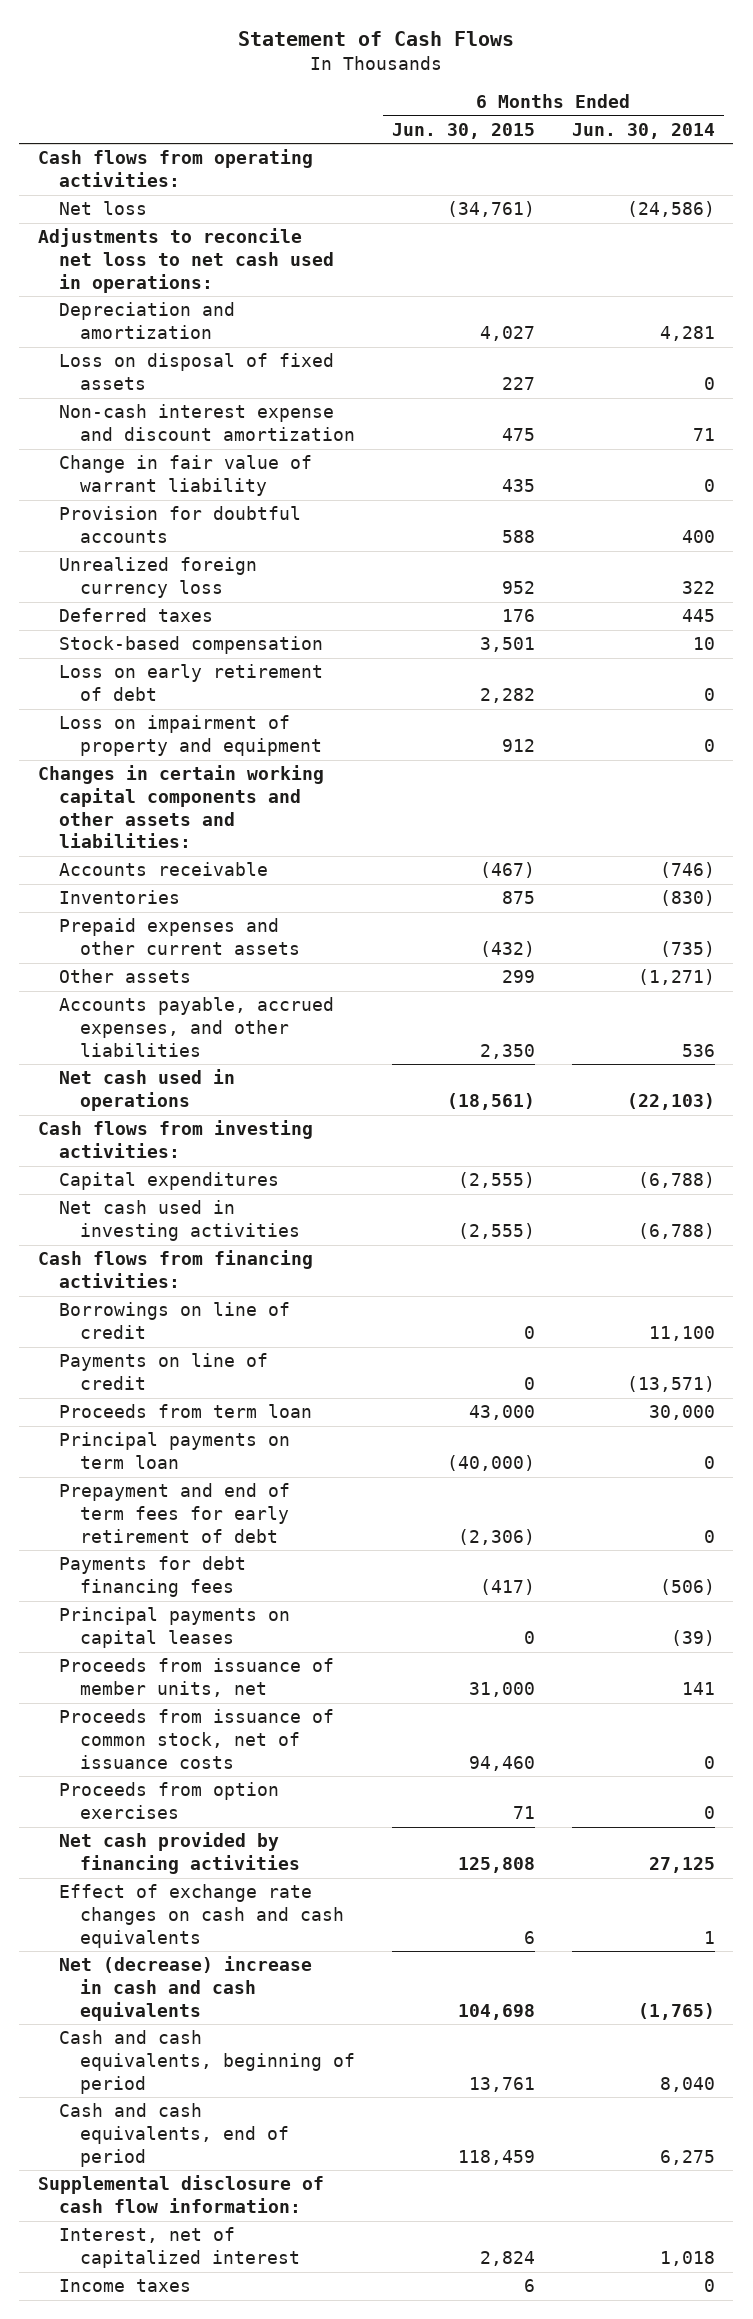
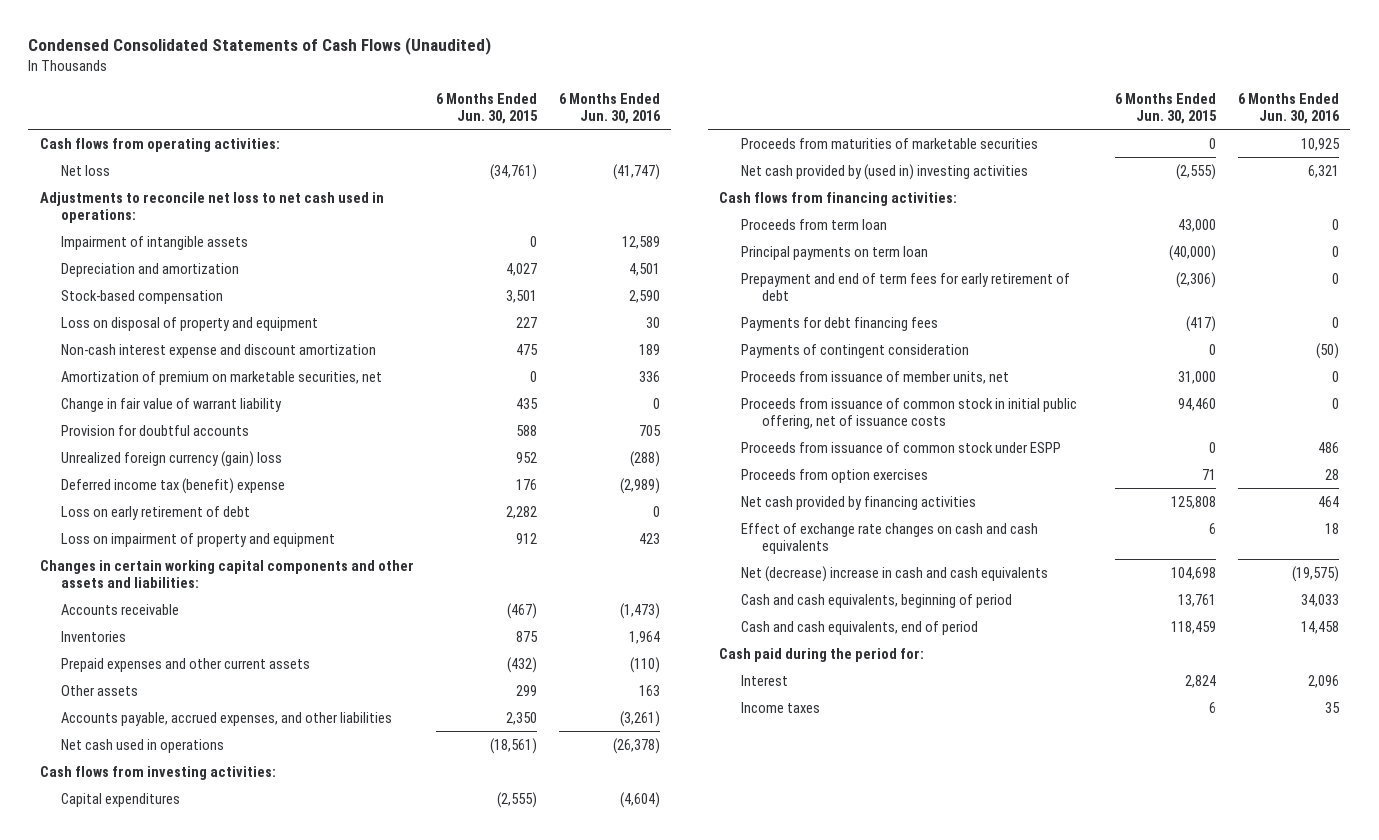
- Statement of Cash Flows
+ Condensed Consolidated Statements of Cash Flows (Unaudited)
- | 6 Months Ended Jun. 30, 2015 | 6 Months Ended Jun. 30, 2014
+ | 6 Months Ended Jun. 30, 2015 | 6 Months Ended Jun. 30, 2016
+ Impairment of intangible assets | 0 | 12,589
- Loss on disposal of fixed assets | 227 | 0
moved up: Stock-based compensation | 3,501 | 2,590
+ Loss on disposal of property and equipment | 227 | 30
+ Amortization of premium on marketable securities, net | 0 | 336
- Unrealized foreign currency loss | 952 | 322
- Deferred taxes | 176 | 445
+ Unrealized foreign currency (gain) loss | 952 | (288)
+ Deferred income tax (benefit) expense | 176 | (2,989)
- Net cash used in investing activities | (2,555) | (6,788)
+ Proceeds from maturities of marketable securities | 0 | 10,925
+ Net cash provided by (used in) investing activities | (2,555) | 6,321
- Borrowings on line of credit | 0 | 11,100
- Payments on line of credit | 0 | (13,571)
- Principal payments on capital leases | 0 | (39)
+ Payments of contingent consideration | 0 | (50)
- Proceeds from issuance of common stock, net of issuance costs | 94,460 | 0
+ Proceeds from issuance of common stock in initial public offering, net of issuance costs | 94,460 | 0
+ Proceeds from issuance of common stock under ESPP | 0 | 486
- Supplemental disclosure of cash flow information:
- Interest, net of capitalized interest | 2,824 | 1,018
+ Cash paid during the period for:
+ Interest | 2,824 | 2,096

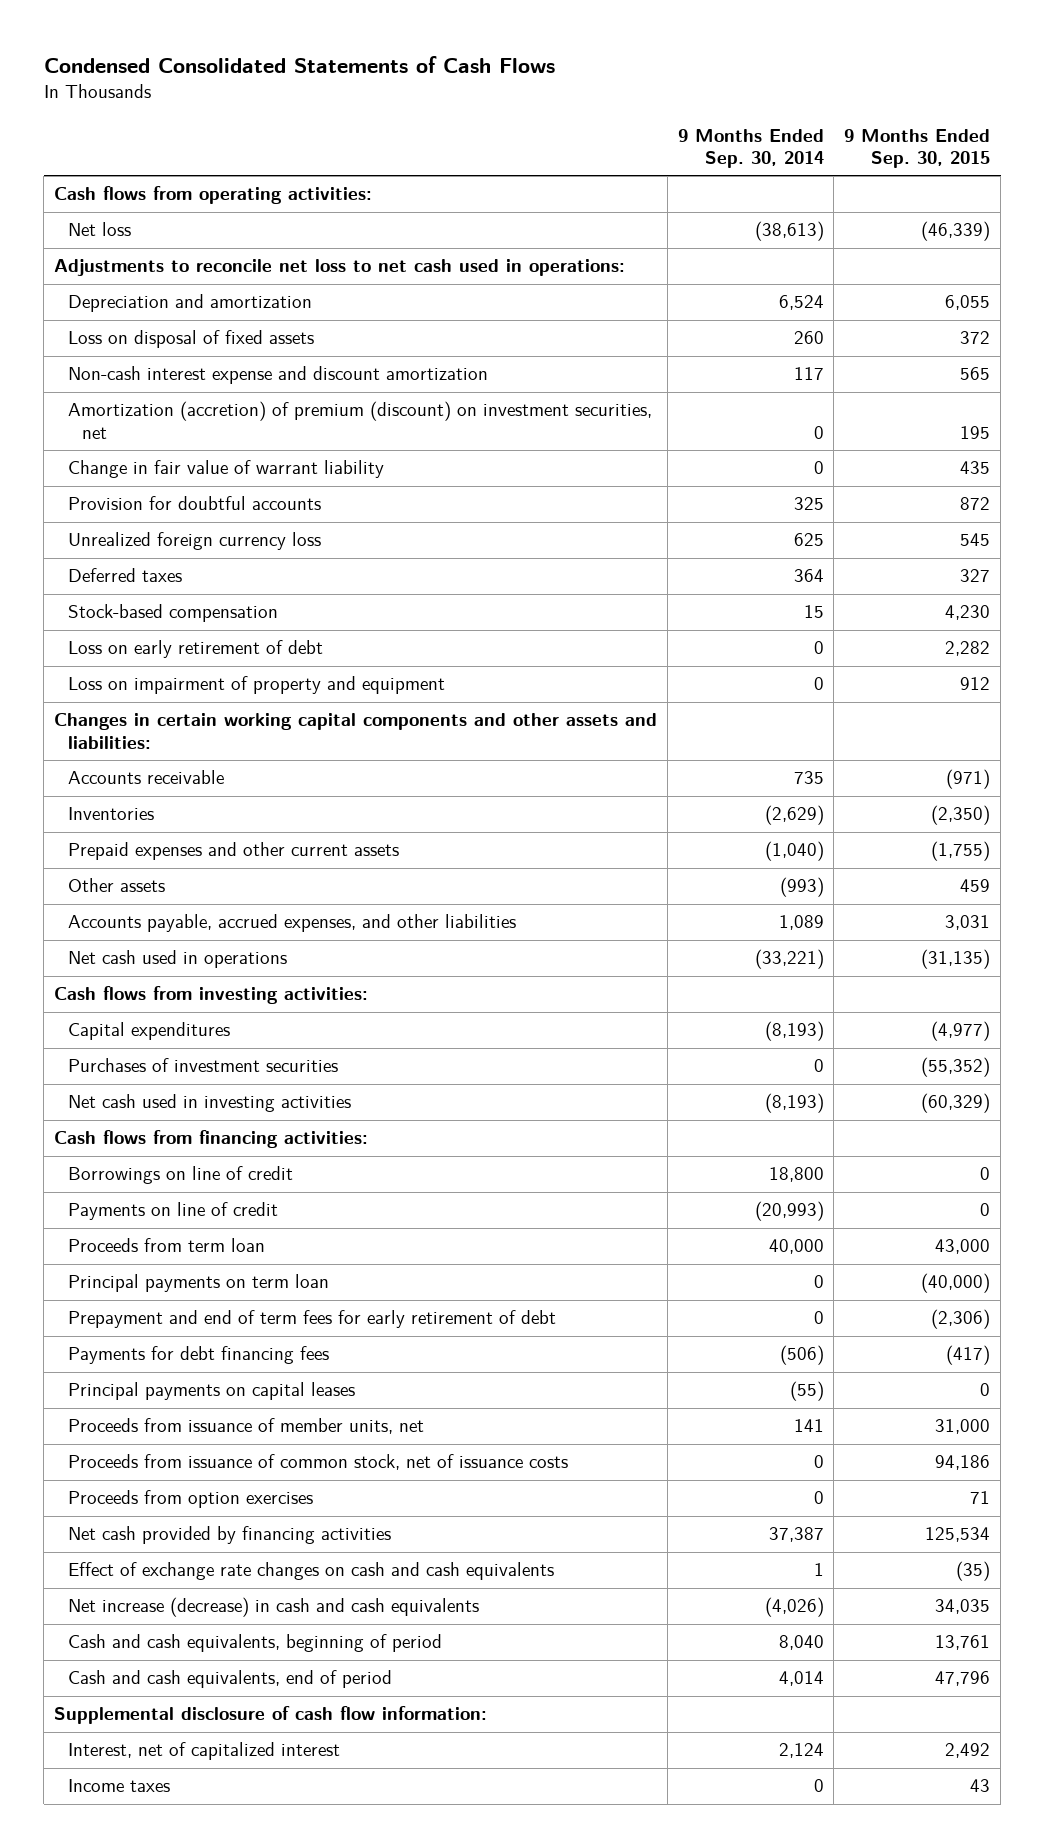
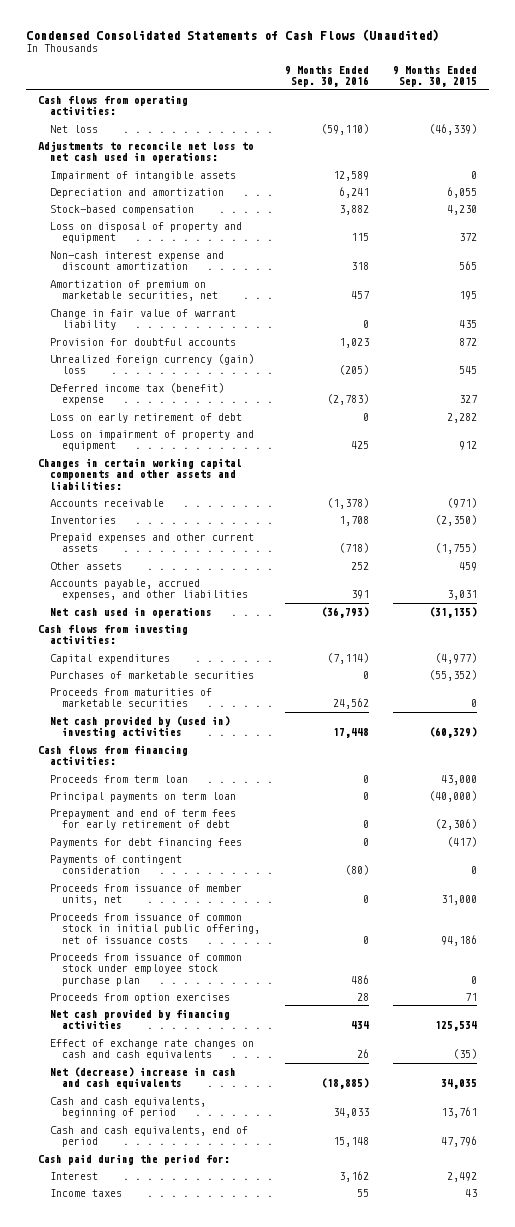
- Condensed Consolidated Statements of Cash Flows
+ Condensed Consolidated Statements of Cash Flows (Unaudited)
- | 9 Months Ended Sep. 30, 2014 | 9 Months Ended Sep. 30, 2015
+ | 9 Months Ended Sep. 30, 2016 | 9 Months Ended Sep. 30, 2015
+ Impairment of intangible assets | 12,589 | 0
- Loss on disposal of fixed assets | 260 | 372
moved up: Stock-based compensation | 3,882 | 4,230
+ Loss on disposal of property and equipment | 115 | 372
- Amortization (accretion) of premium (discount) on investment securities, net | 0 | 195
+ Amortization of premium on marketable securities, net | 457 | 195
- Unrealized foreign currency loss | 625 | 545
- Deferred taxes | 364 | 327
+ Unrealized foreign currency (gain) loss | (205) | 545
+ Deferred income tax (benefit) expense | (2,783) | 327
- Purchases of investment securities | 0 | (55,352)
- Net cash used in investing activities | (8,193) | (60,329)
+ Purchases of marketable securities | 0 | (55,352)
+ Proceeds from maturities of marketable securities | 24,562 | 0
+ Net cash provided by (used in) investing activities | 17,448 | (60,329)
- Borrowings on line of credit | 18,800 | 0
- Payments on line of credit | (20,993) | 0
- Principal payments on capital leases | (55) | 0
+ Payments of contingent consideration | (80) | 0
- Proceeds from issuance of common stock, net of issuance costs | 0 | 94,186
+ Proceeds from issuance of common stock in initial public offering, net of issuance costs | 0 | 94,186
+ Proceeds from issuance of common stock under employee stock purchase plan | 486 | 0
- Net increase (decrease) in cash and cash equivalents | (4,026) | 34,035
+ Net (decrease) increase in cash and cash equivalents | (18,885) | 34,035
- Supplemental disclosure of cash flow information:
- Interest, net of capitalized interest | 2,124 | 2,492
+ Cash paid during the period for:
+ Interest | 3,162 | 2,492

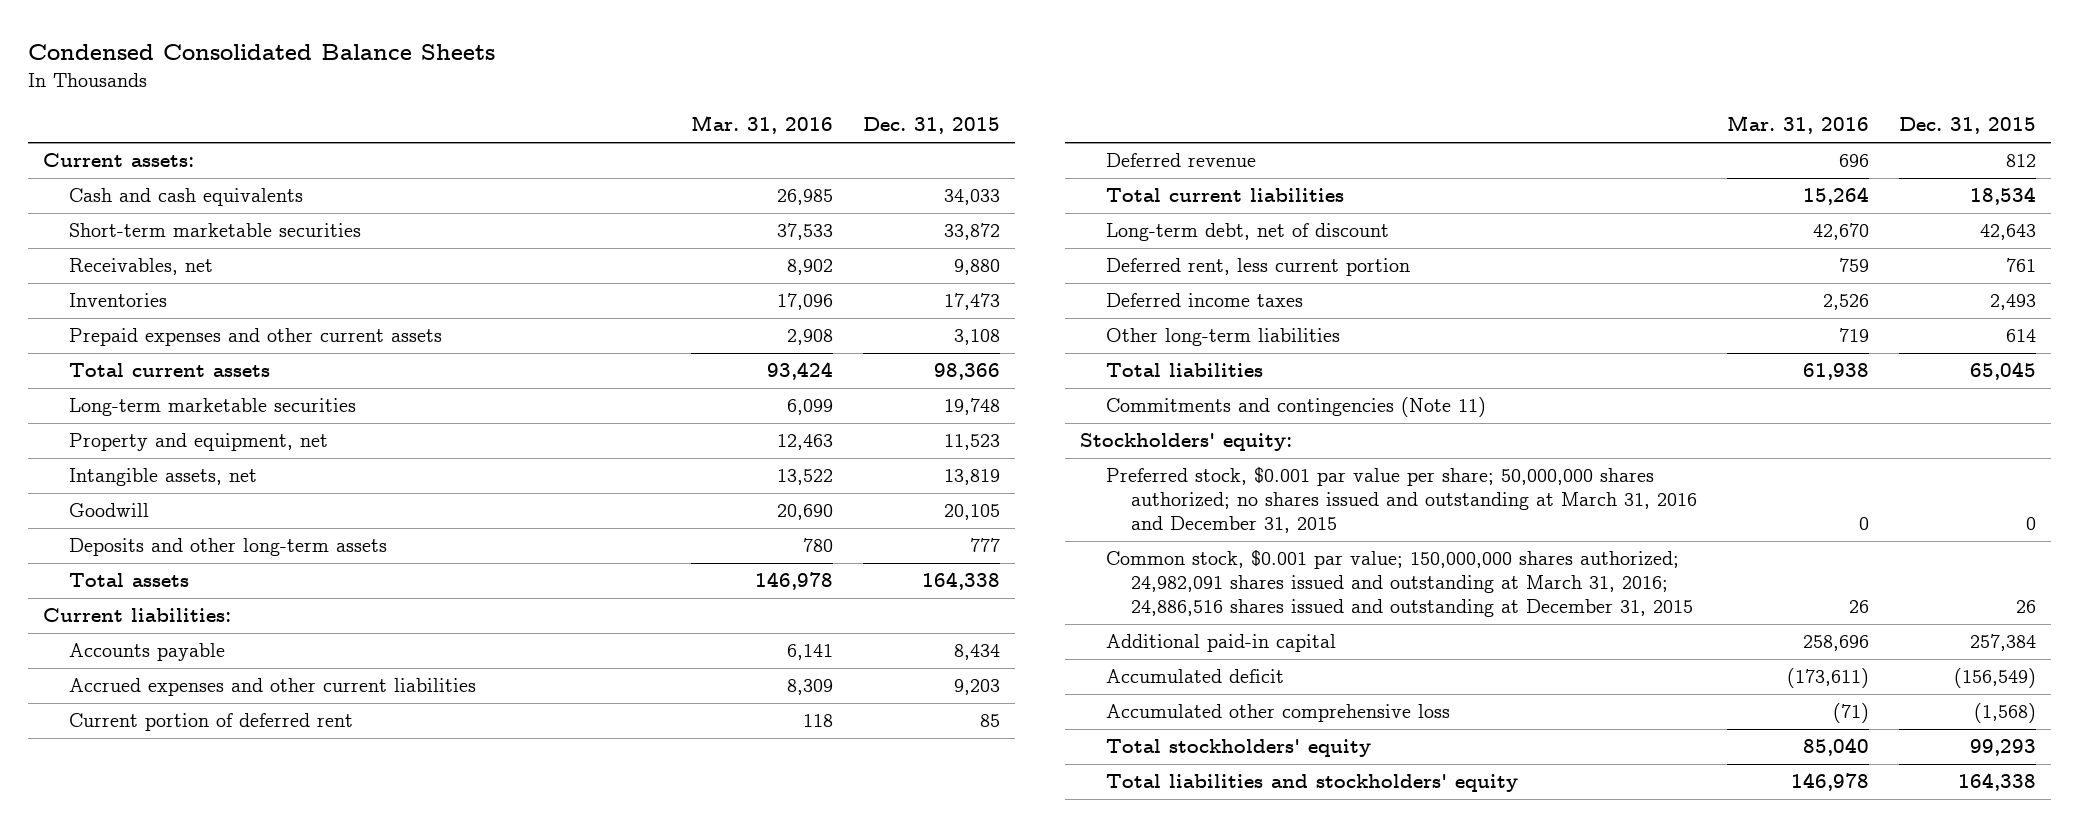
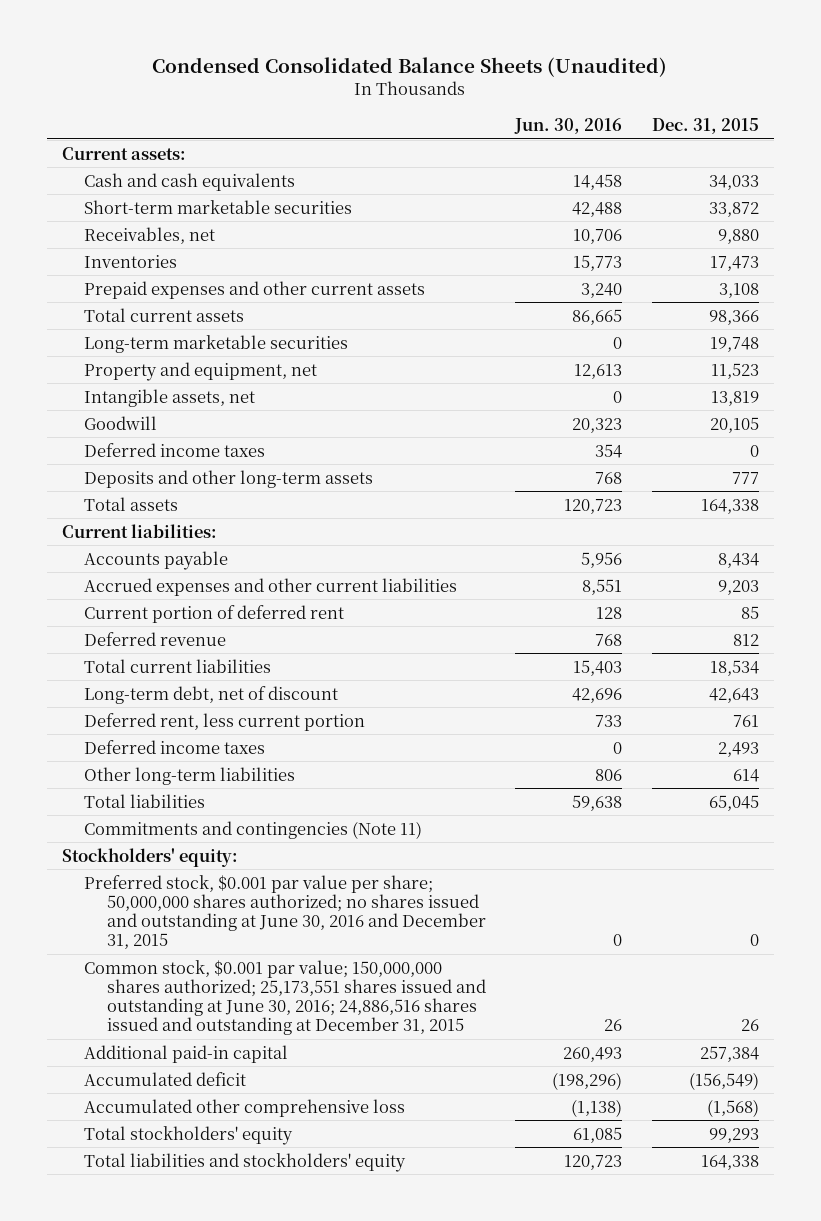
- Condensed Consolidated Balance Sheets
+ Condensed Consolidated Balance Sheets (Unaudited)
- | Mar. 31, 2016 | Dec. 31, 2015
+ | Jun. 30, 2016 | Dec. 31, 2015
+ Deferred income taxes | 354 | 0
- Preferred stock, $0.001 par value per share; 50,000,000 shares authorized; no shares issued and outstanding at March 31, 2016 and December 31, 2015 | 0 | 0
- Common stock, $0.001 par value; 150,000,000 shares authorized; 24,982,091 shares issued and outstanding at March 31, 2016; 24,886,516 shares issued and outstanding at December 31, 2015 | 26 | 26
+ Preferred stock, $0.001 par value per share; 50,000,000 shares authorized; no shares issued and outstanding at June 30, 2016 and December 31, 2015 | 0 | 0
+ Common stock, $0.001 par value; 150,000,000 shares authorized; 25,173,551 shares issued and outstanding at June 30, 2016; 24,886,516 shares issued and outstanding at December 31, 2015 | 26 | 26

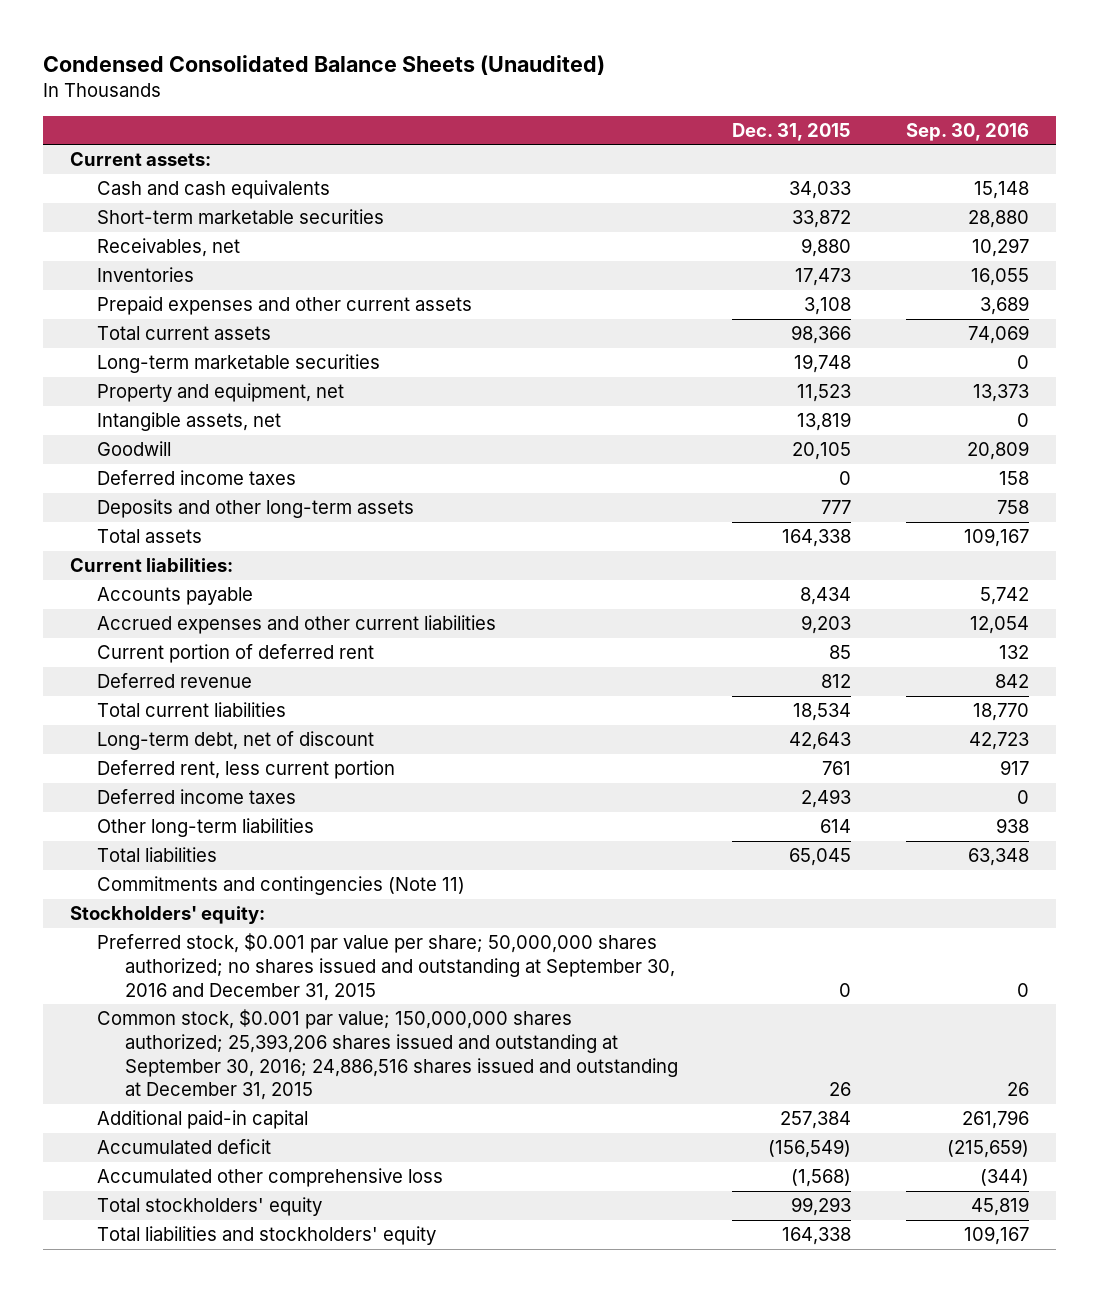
- | Jun. 30, 2016 | Dec. 31, 2015
+ | Dec. 31, 2015 | Sep. 30, 2016
- Preferred stock, $0.001 par value per share; 50,000,000 shares authorized; no shares issued and outstanding at June 30, 2016 and December 31, 2015 | 0 | 0
- Common stock, $0.001 par value; 150,000,000 shares authorized; 25,173,551 shares issued and outstanding at June 30, 2016; 24,886,516 shares issued and outstanding at December 31, 2015 | 26 | 26
+ Preferred stock, $0.001 par value per share; 50,000,000 shares authorized; no shares issued and outstanding at September 30, 2016 and December 31, 2015 | 0 | 0
+ Common stock, $0.001 par value; 150,000,000 shares authorized; 25,393,206 shares issued and outstanding at September 30, 2016; 24,886,516 shares issued and outstanding at December 31, 2015 | 26 | 26

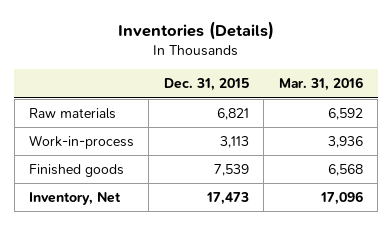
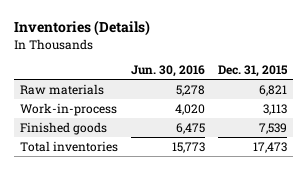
- | Dec. 31, 2015 | Mar. 31, 2016
+ | Jun. 30, 2016 | Dec. 31, 2015
- Inventory, Net | 17,473 | 17,096
+ Total inventories | 15,773 | 17,473

